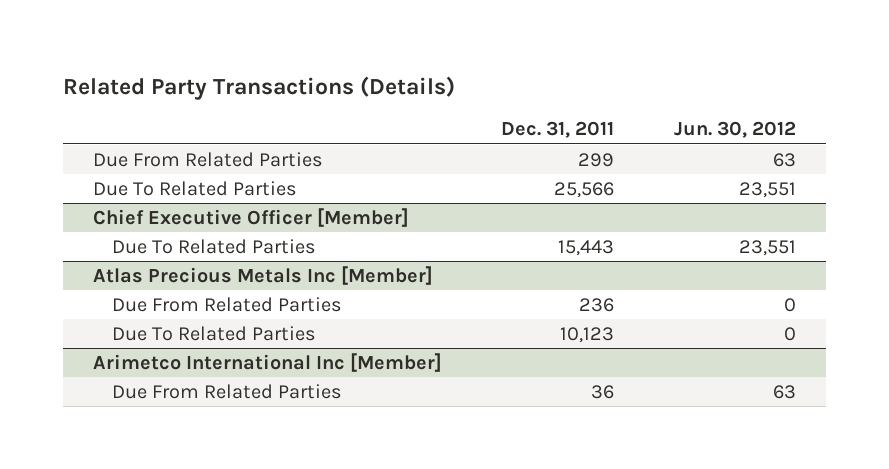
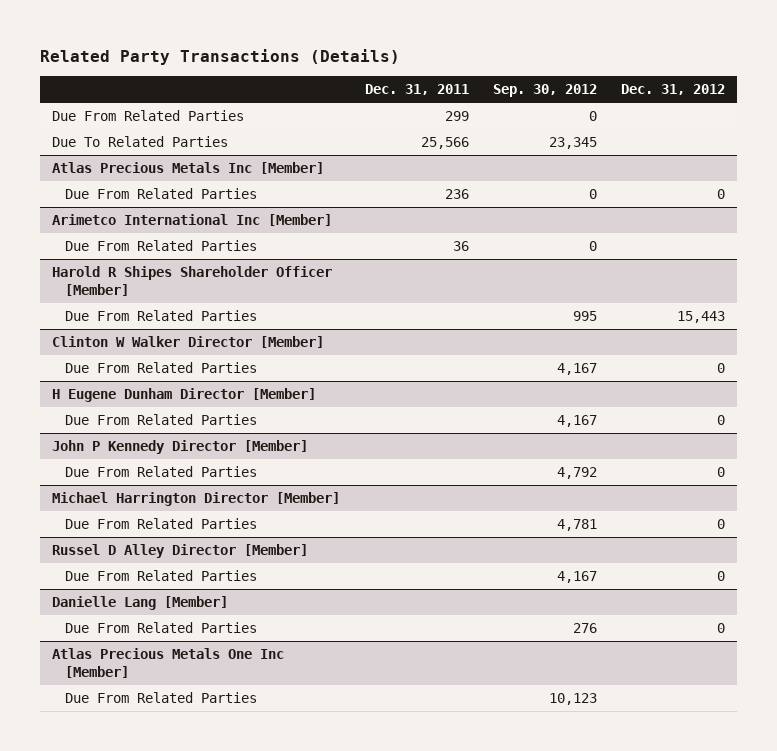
- | Dec. 31, 2011 | Jun. 30, 2012
+ | Dec. 31, 2011 | Sep. 30, 2012 | Dec. 31, 2012
- Chief Executive Officer [Member]
- Due To Related Parties | 15,443 | 23,551
@ Atlas Precious Metals Inc [Member]
- Due To Related Parties | 10,123 | 0
+ Harold R Shipes Shareholder Officer [Member]
+ Due From Related Parties | | 995 | 15,443
+ Clinton W Walker Director [Member]
+ Due From Related Parties | | 4,167 | 0
+ H Eugene Dunham Director [Member]
+ Due From Related Parties | | 4,167 | 0
+ John P Kennedy Director [Member]
+ Due From Related Parties | | 4,792 | 0
+ Michael Harrington Director [Member]
+ Due From Related Parties | | 4,781 | 0
+ Russel D Alley Director [Member]
+ Due From Related Parties | | 4,167 | 0
+ Danielle Lang [Member]
+ Due From Related Parties | | 276 | 0
+ Atlas Precious Metals One Inc [Member]
+ Due From Related Parties | | 10,123 |

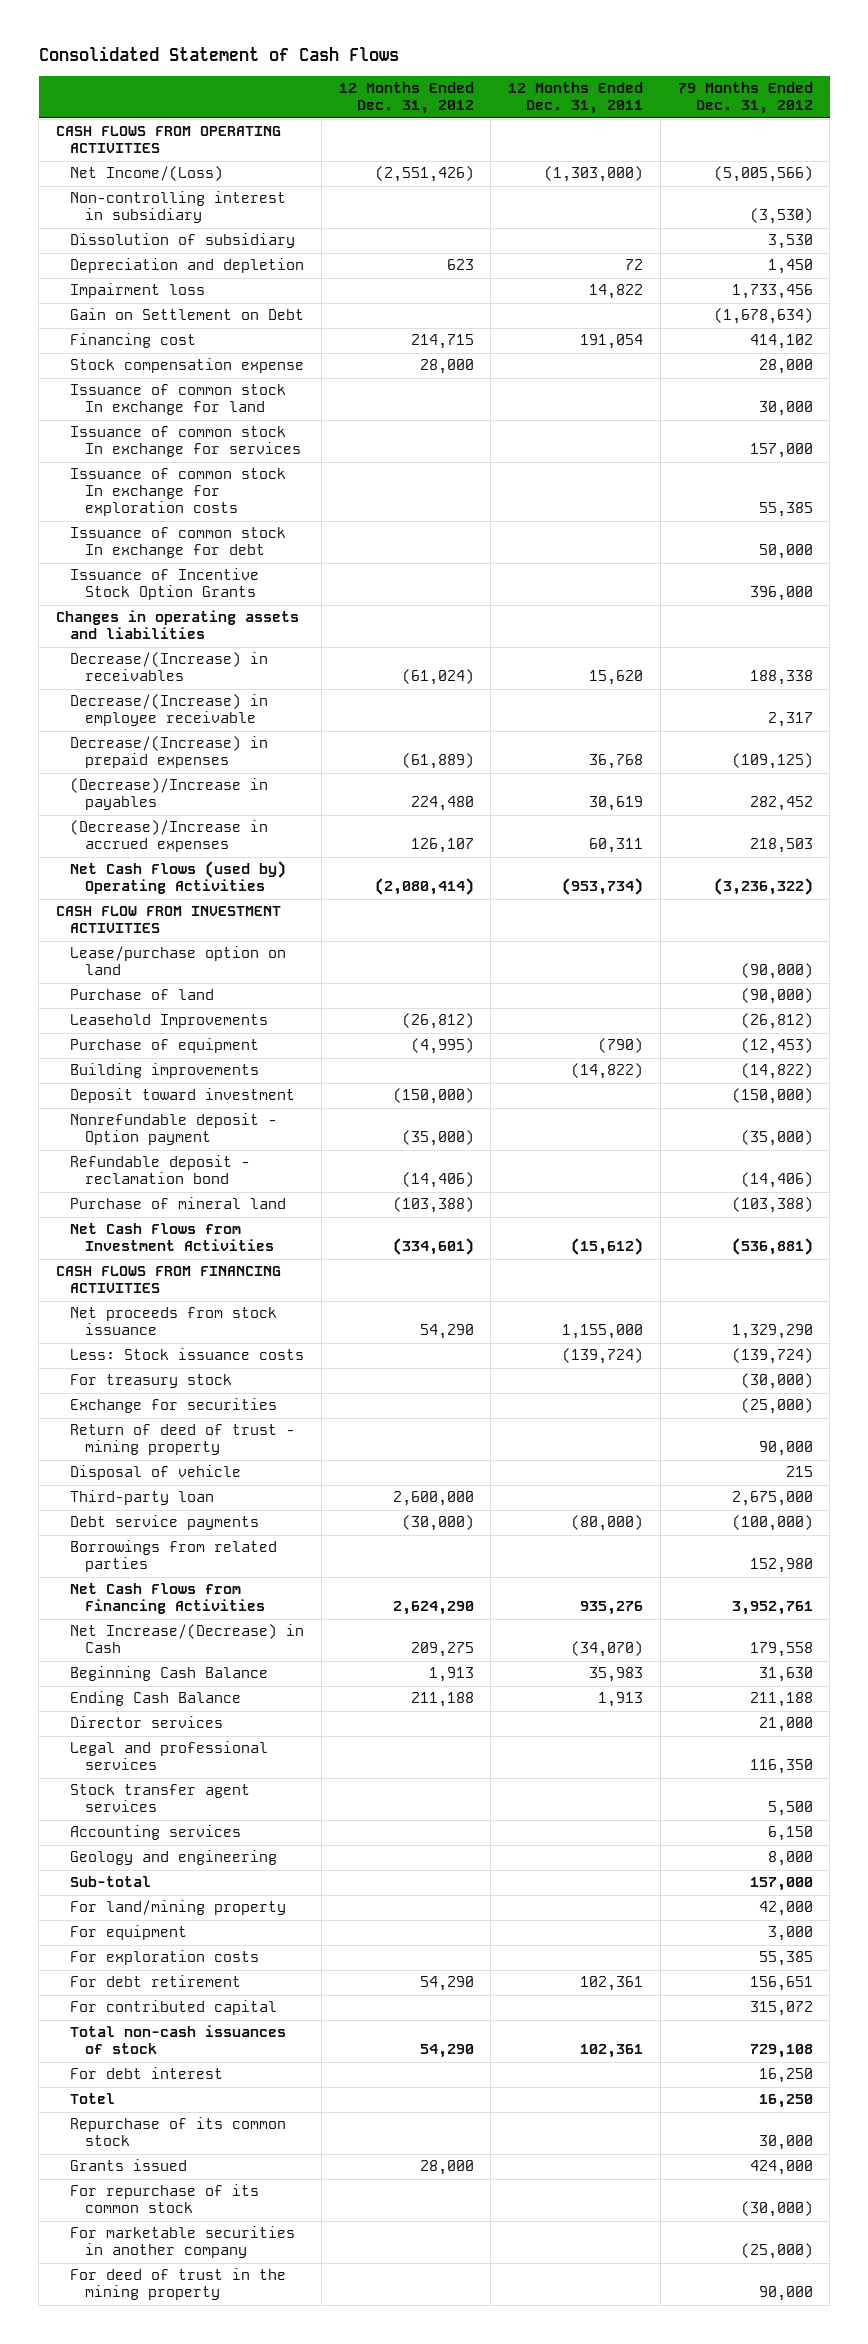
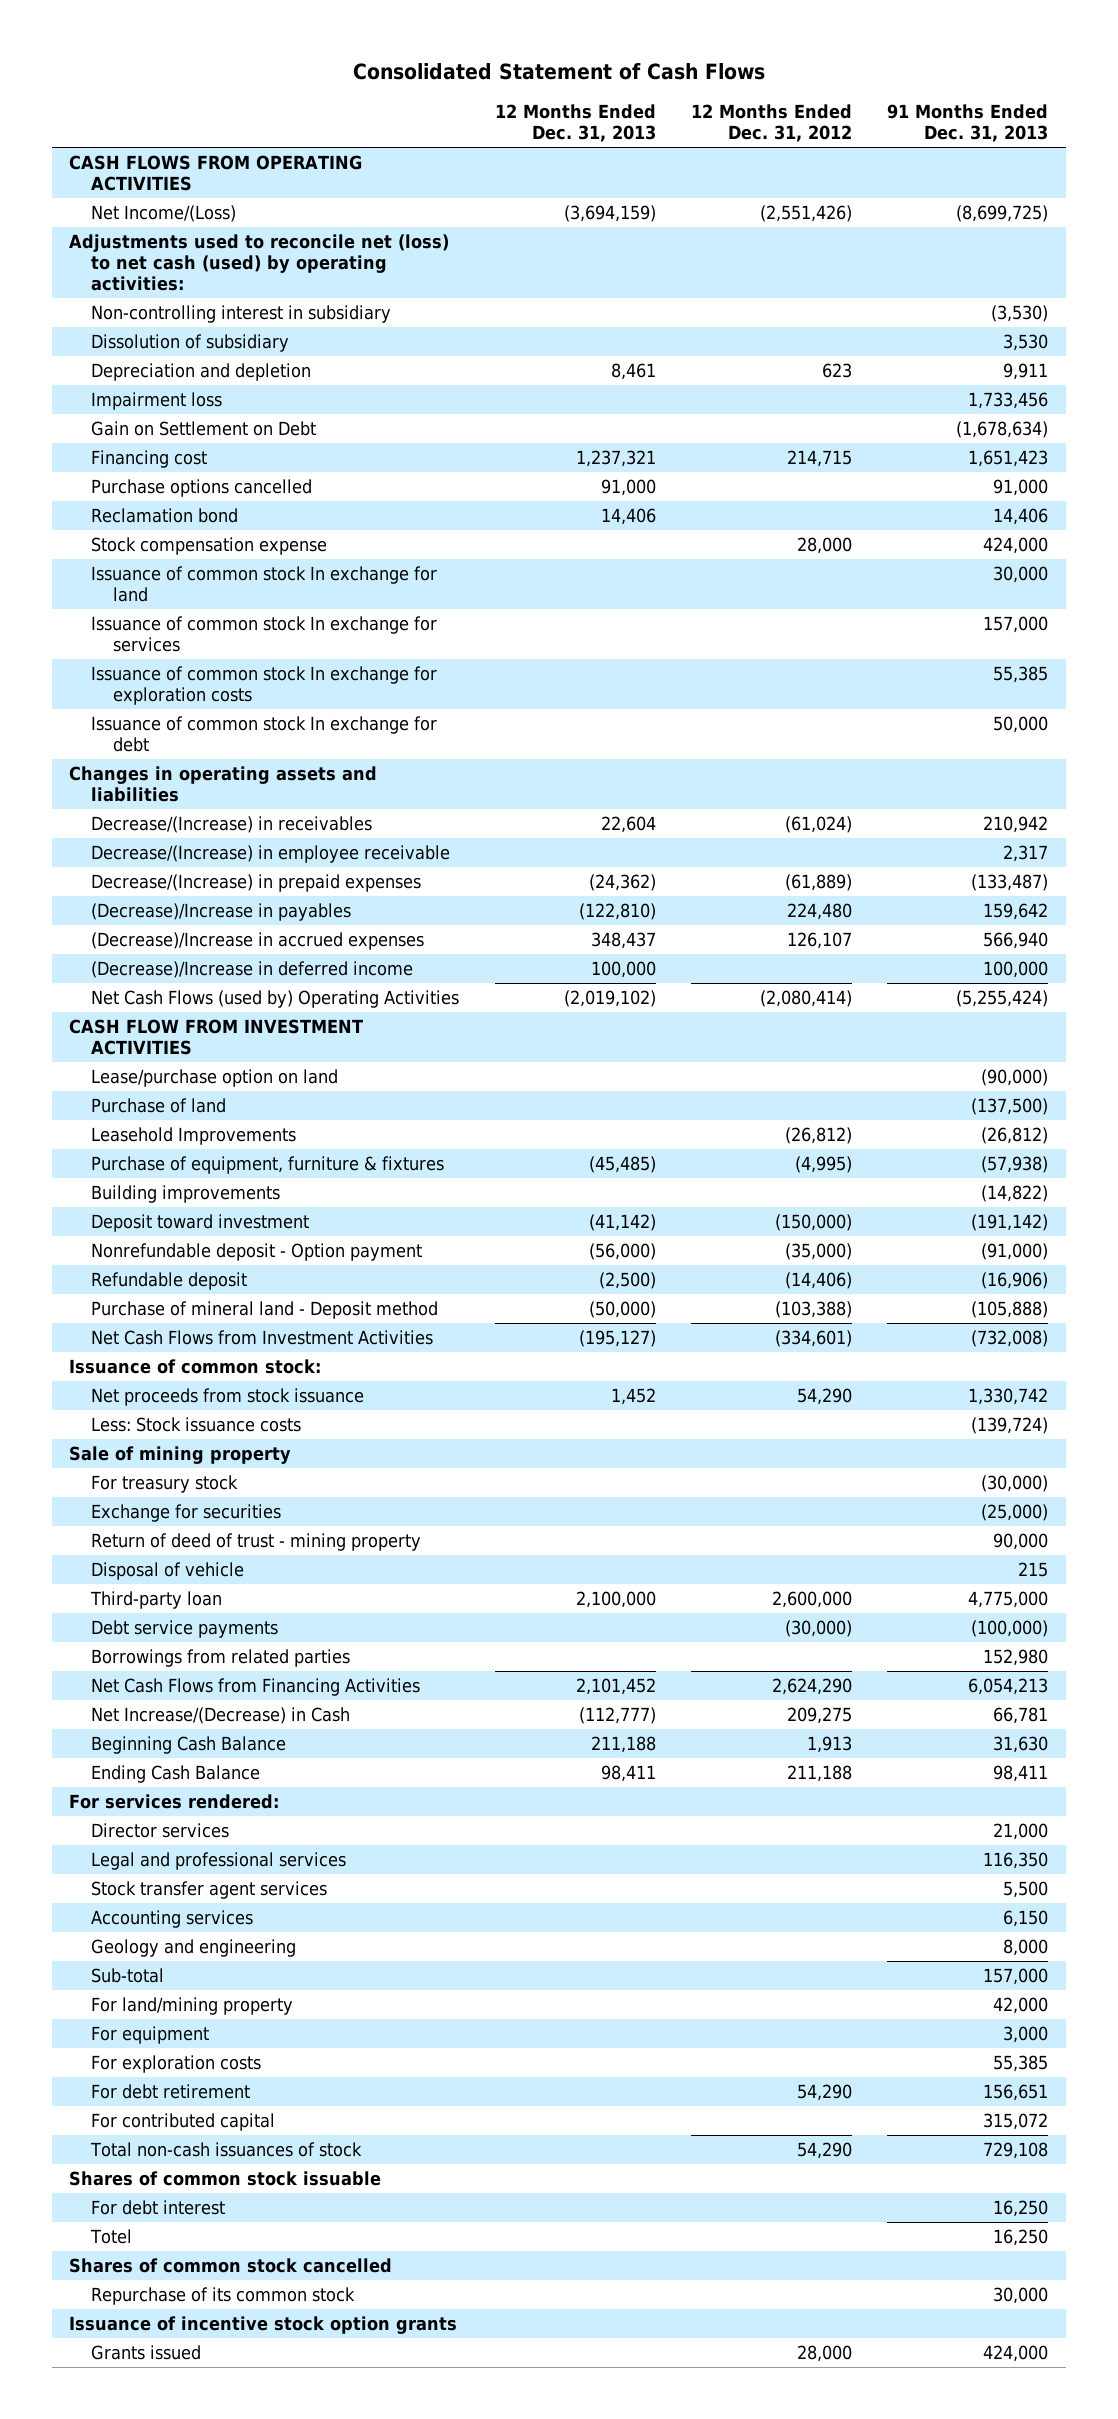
- | 12 Months Ended Dec. 31, 2012 | 12 Months Ended Dec. 31, 2011 | 79 Months Ended Dec. 31, 2012
+ | 12 Months Ended Dec. 31, 2013 | 12 Months Ended Dec. 31, 2012 | 91 Months Ended Dec. 31, 2013
+ Adjustments used to reconcile net (loss) to net cash (used) by operating activities:
+ Purchase options cancelled | 91,000 | | 91,000
+ Reclamation bond | 14,406 | | 14,406
- Issuance of Incentive Stock Option Grants | | | 396,000
+ (Decrease)/Increase in deferred income | 100,000 | | 100,000
- Purchase of equipment | (4,995) | (790) | (12,453)
+ Purchase of equipment, furniture & fixtures | (45,485) | (4,995) | (57,938)
- Refundable deposit - reclamation bond | (14,406) | | (14,406)
- Purchase of mineral land | (103,388) | | (103,388)
+ Refundable deposit | (2,500) | (14,406) | (16,906)
+ Purchase of mineral land - Deposit method | (50,000) | (103,388) | (105,888)
- CASH FLOWS FROM FINANCING ACTIVITIES
+ Issuance of common stock:
+ Sale of mining property
+ For services rendered:
+ Shares of common stock issuable
+ Shares of common stock cancelled
+ Issuance of incentive stock option grants
- For repurchase of its common stock | | | (30,000)
- For marketable securities in another company | | | (25,000)
- For deed of trust in the mining property | | | 90,000

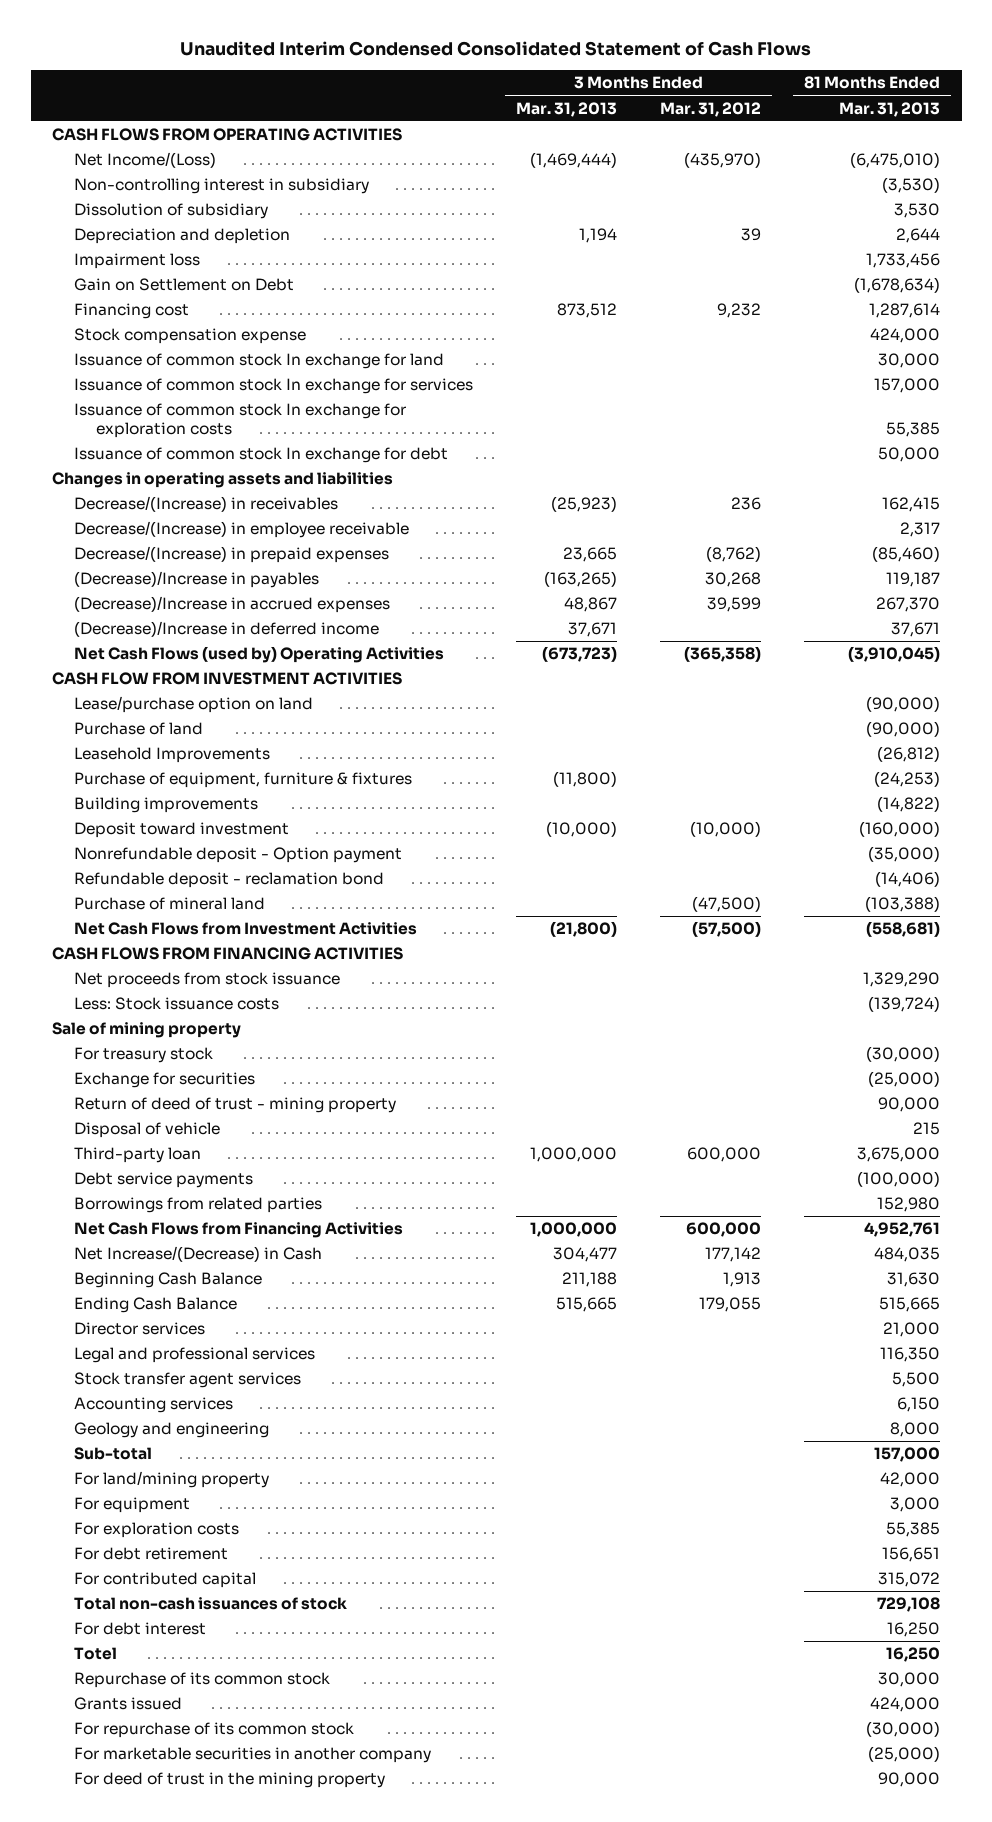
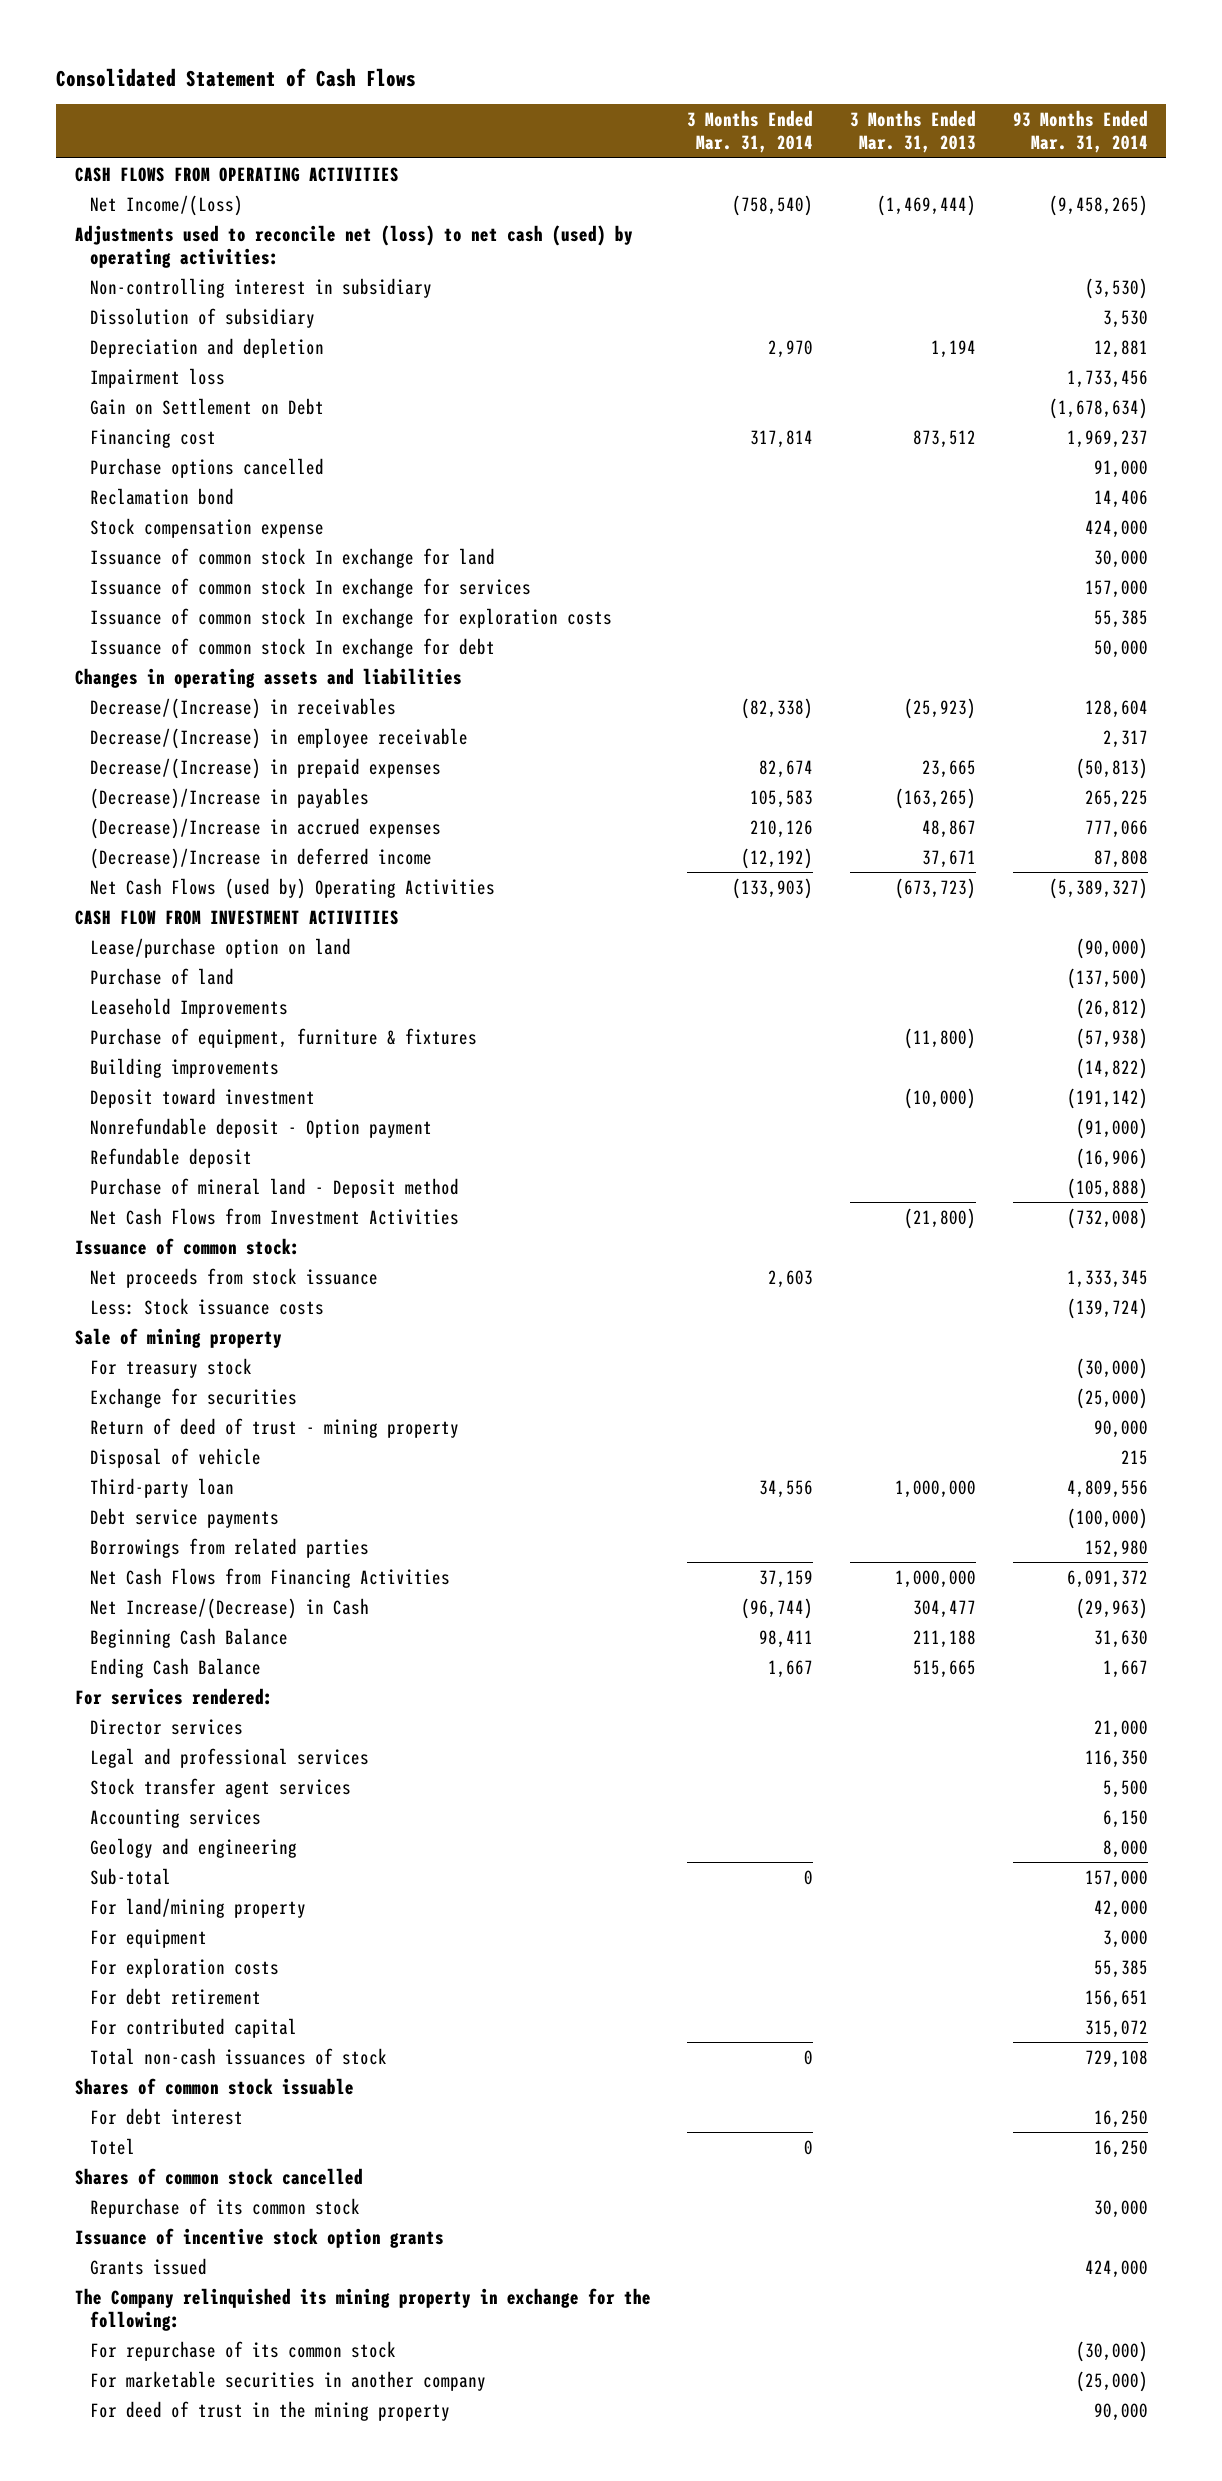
- Unaudited Interim Condensed Consolidated Statement of Cash Flows
+ Consolidated Statement of Cash Flows
- | 3 Months Ended Mar. 31, 2013 | 3 Months Ended Mar. 31, 2012 | 81 Months Ended Mar. 31, 2013
+ | 3 Months Ended Mar. 31, 2014 | 3 Months Ended Mar. 31, 2013 | 93 Months Ended Mar. 31, 2014
+ Adjustments used to reconcile net (loss) to net cash (used) by operating activities:
+ Purchase options cancelled | | | 91,000
+ Reclamation bond | | | 14,406
- Refundable deposit - reclamation bond | | | (14,406)
- Purchase of mineral land | | (47,500) | (103,388)
+ Refundable deposit | | | (16,906)
+ Purchase of mineral land - Deposit method | | | (105,888)
- CASH FLOWS FROM FINANCING ACTIVITIES
+ Issuance of common stock:
+ For services rendered:
+ Shares of common stock issuable
+ Shares of common stock cancelled
+ Issuance of incentive stock option grants
+ The Company relinquished its mining property in exchange for the following:

